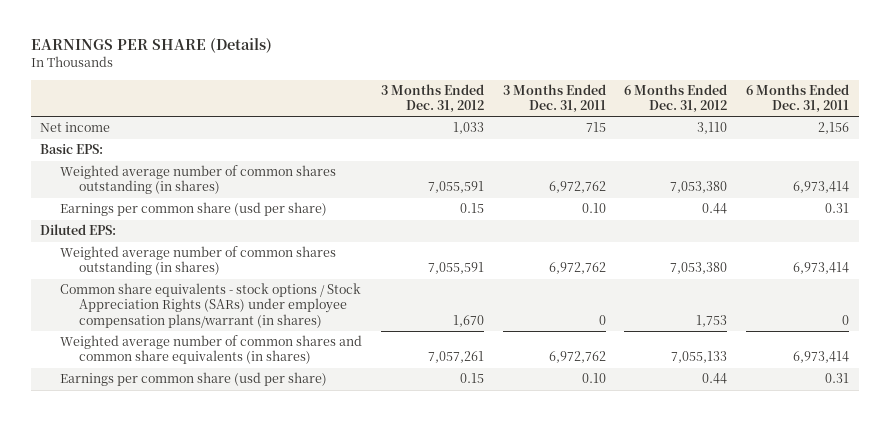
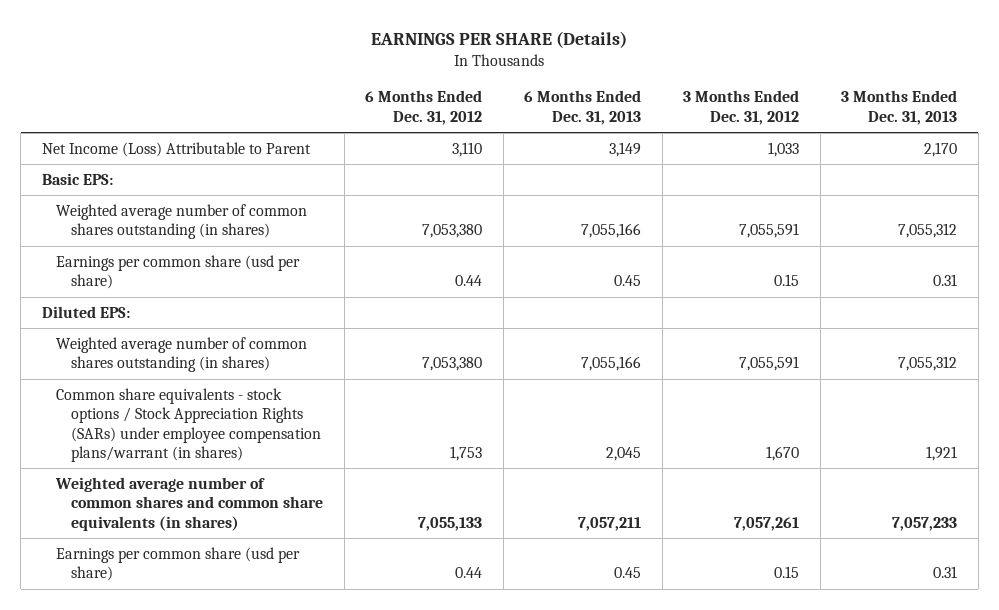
- | 3 Months Ended Dec. 31, 2012 | 3 Months Ended Dec. 31, 2011 | 6 Months Ended Dec. 31, 2012 | 6 Months Ended Dec. 31, 2011
+ | 6 Months Ended Dec. 31, 2012 | 6 Months Ended Dec. 31, 2013 | 3 Months Ended Dec. 31, 2012 | 3 Months Ended Dec. 31, 2013
- Net income | 1,033 | 715 | 3,110 | 2,156
+ Net Income (Loss) Attributable to Parent | 3,110 | 3,149 | 1,033 | 2,170

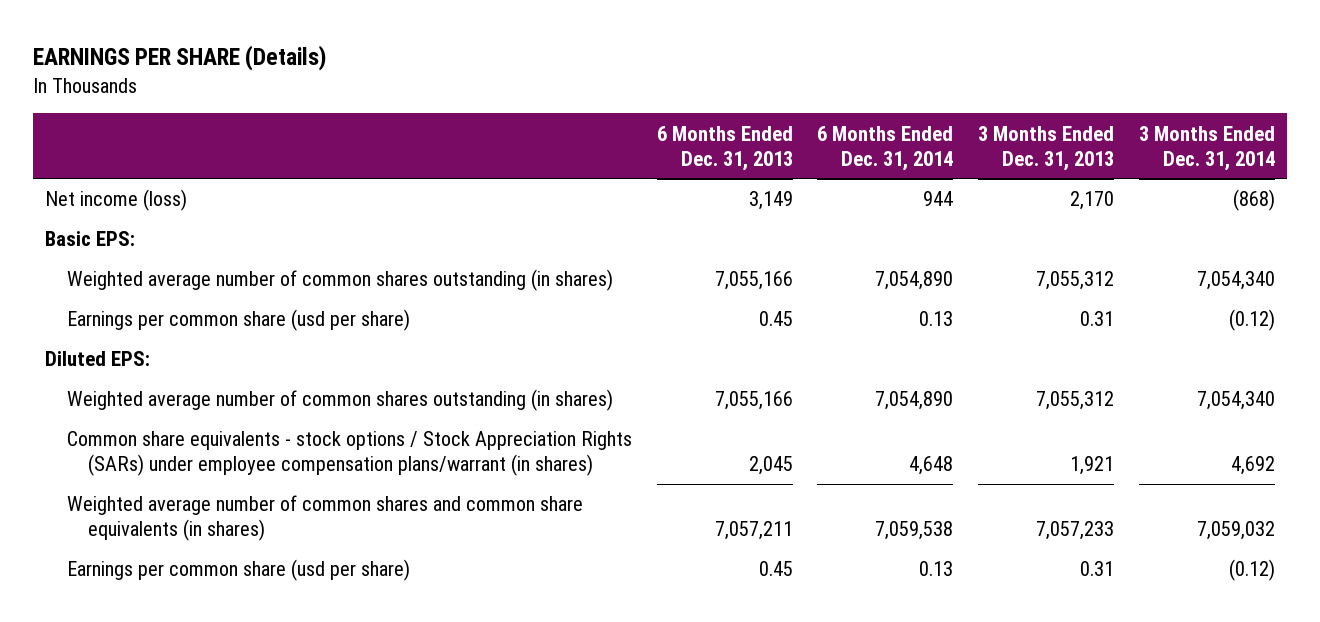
- | 6 Months Ended Dec. 31, 2012 | 6 Months Ended Dec. 31, 2013 | 3 Months Ended Dec. 31, 2012 | 3 Months Ended Dec. 31, 2013
+ | 6 Months Ended Dec. 31, 2013 | 6 Months Ended Dec. 31, 2014 | 3 Months Ended Dec. 31, 2013 | 3 Months Ended Dec. 31, 2014
- Net Income (Loss) Attributable to Parent | 3,110 | 3,149 | 1,033 | 2,170
+ Net income (loss) | 3,149 | 944 | 2,170 | (868)

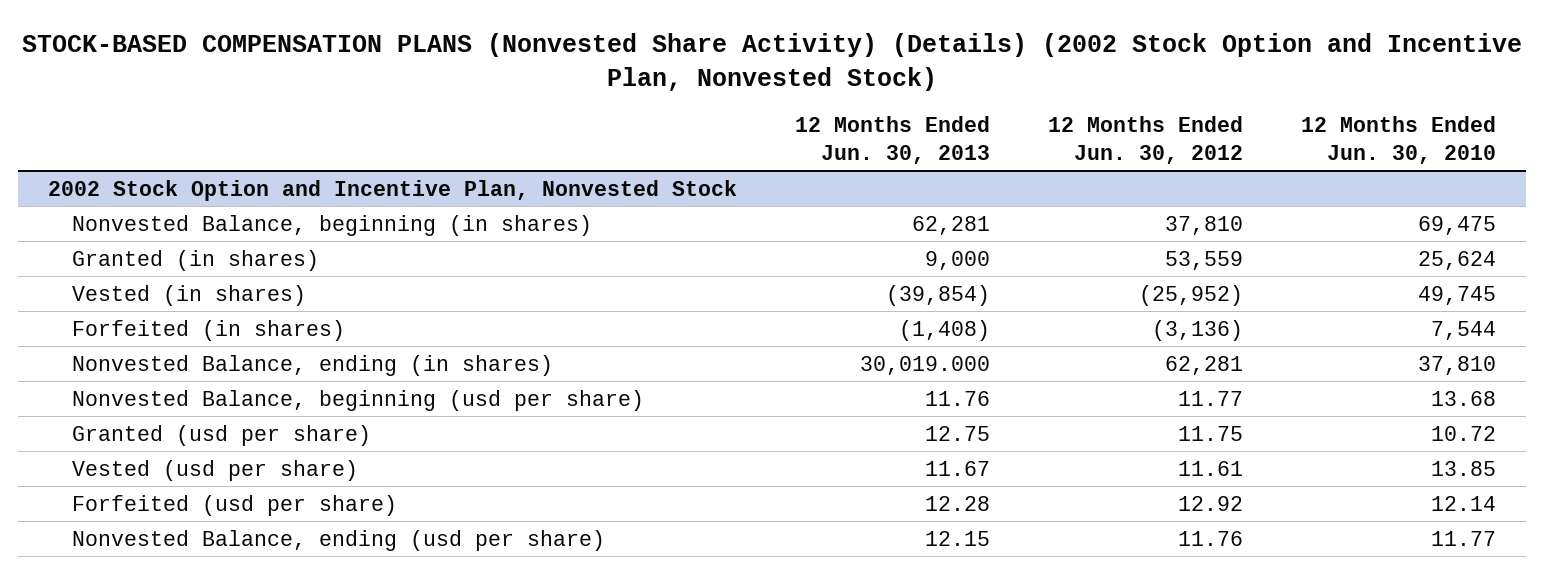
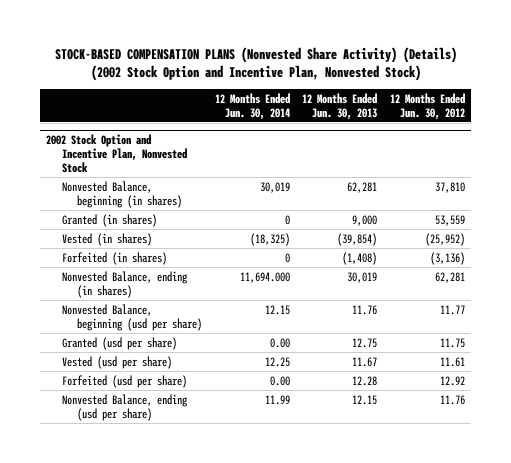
- | 12 Months Ended Jun. 30, 2013 | 12 Months Ended Jun. 30, 2012 | 12 Months Ended Jun. 30, 2010
+ | 12 Months Ended Jun. 30, 2014 | 12 Months Ended Jun. 30, 2013 | 12 Months Ended Jun. 30, 2012
@ 2002 Stock Option and Incentive Plan, Nonvested Stock
- Nonvested Balance, ending (in shares) | 30,019.000 | 62,281 | 37,810
+ Nonvested Balance, ending (in shares) | 11,694.000 | 30,019 | 62,281

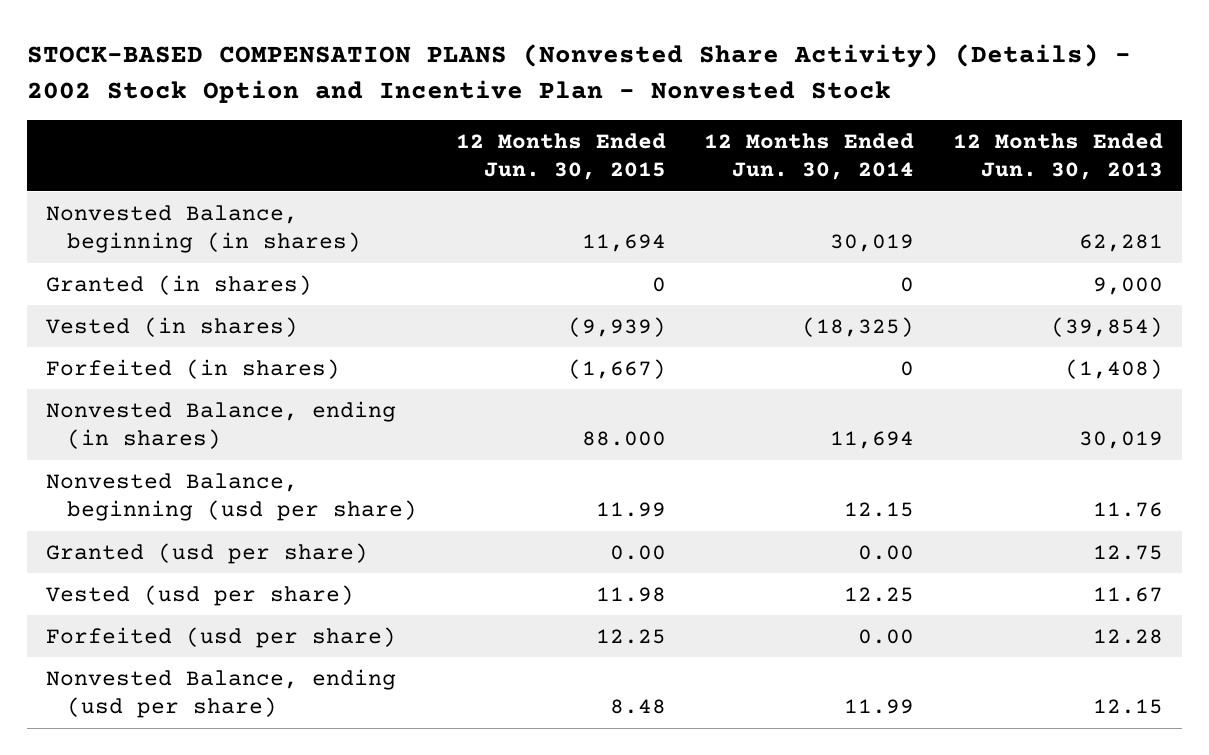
- STOCK-BASED COMPENSATION PLANS (Nonvested Share Activity) (Details) (2002 Stock Option and Incentive Plan, Nonvested Stock)
+ STOCK-BASED COMPENSATION PLANS (Nonvested Share Activity) (Details) - 2002 Stock Option and Incentive Plan - Nonvested Stock
- | 12 Months Ended Jun. 30, 2014 | 12 Months Ended Jun. 30, 2013 | 12 Months Ended Jun. 30, 2012
+ | 12 Months Ended Jun. 30, 2015 | 12 Months Ended Jun. 30, 2014 | 12 Months Ended Jun. 30, 2013
- 2002 Stock Option and Incentive Plan, Nonvested Stock
- Nonvested Balance, ending (in shares) | 11,694.000 | 30,019 | 62,281
+ Nonvested Balance, ending (in shares) | 88.000 | 11,694 | 30,019

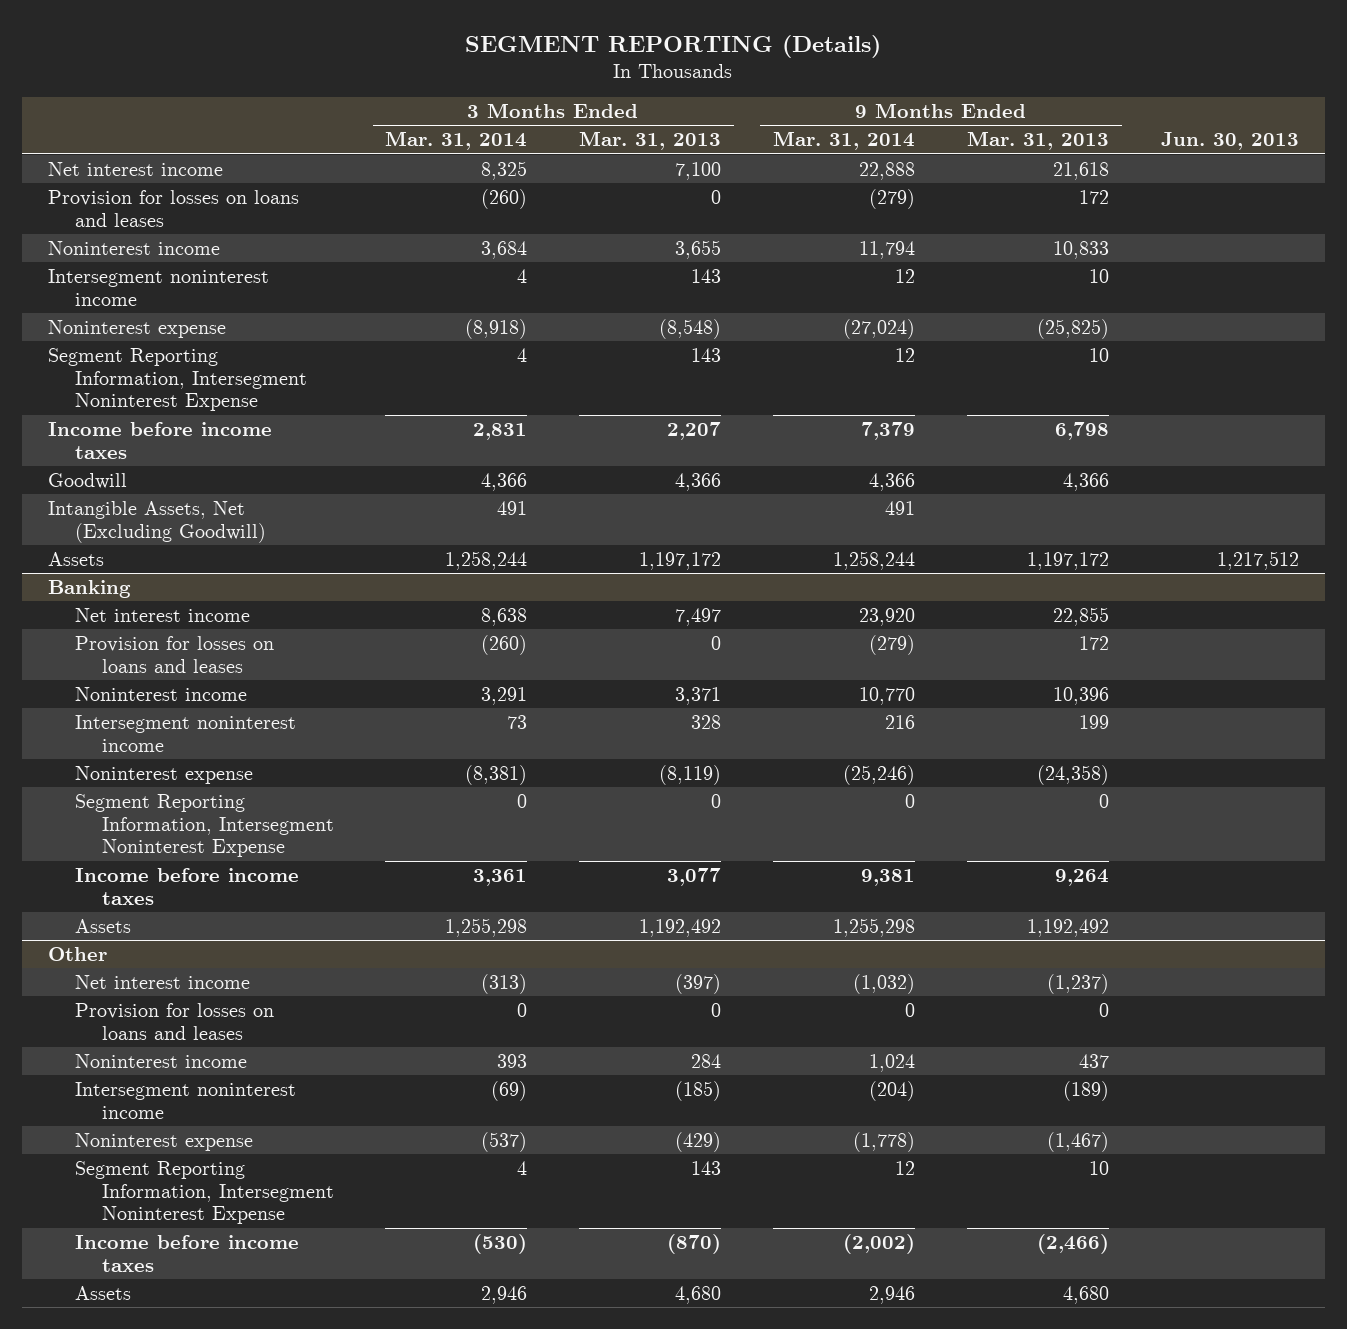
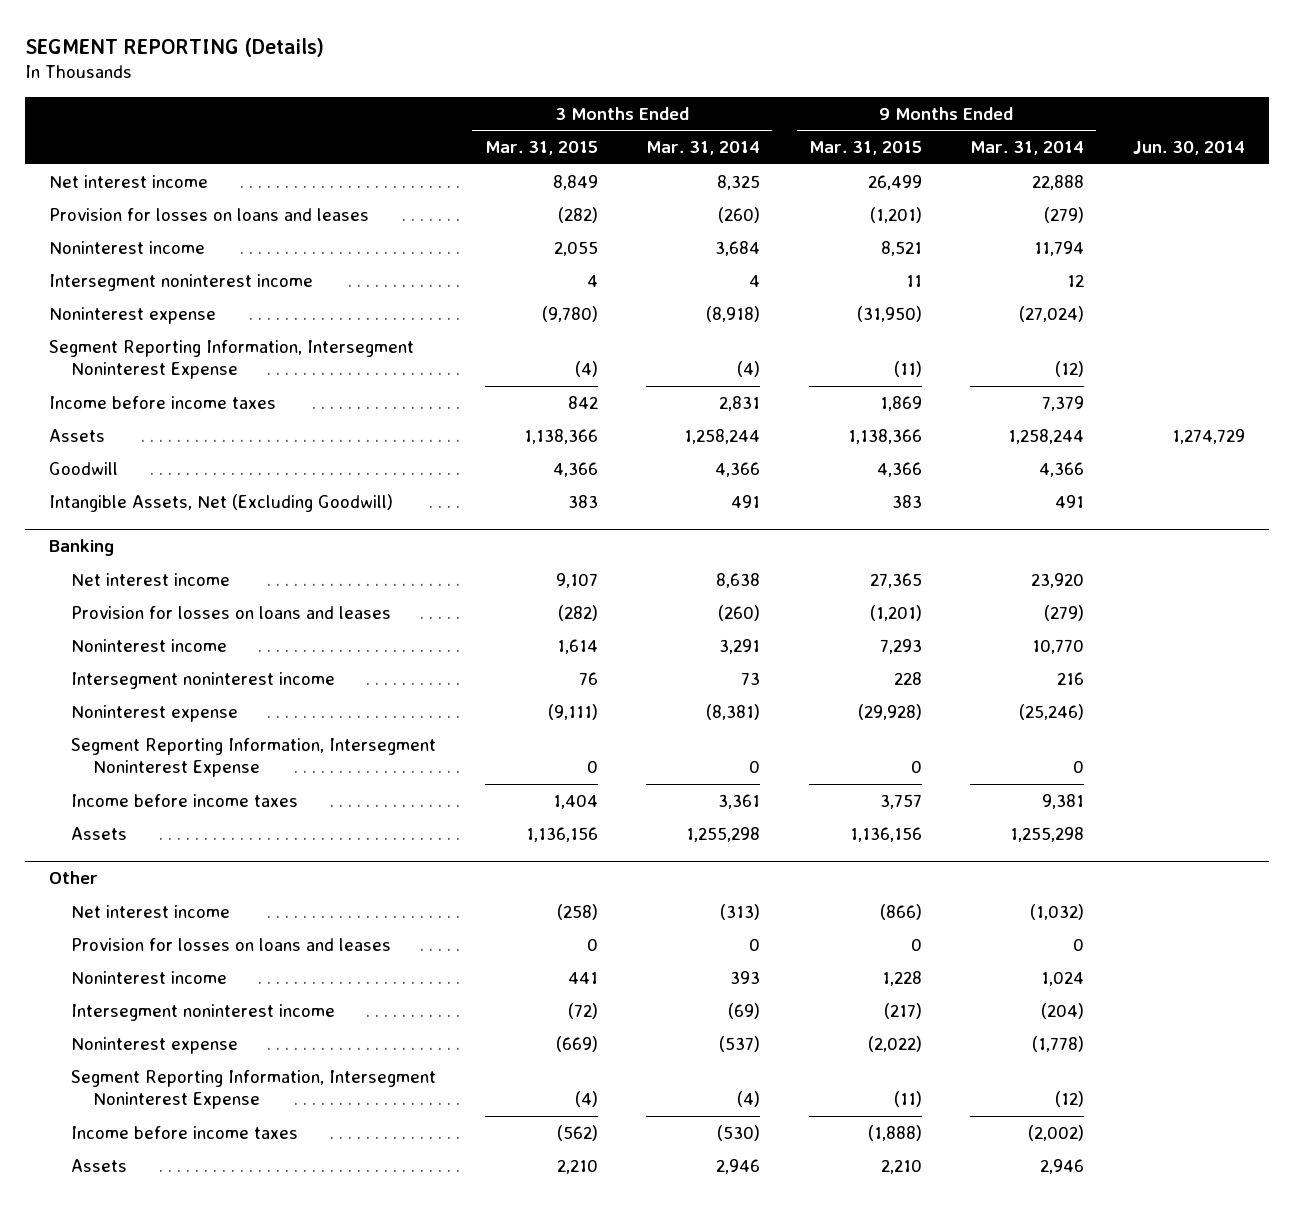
- | 3 Months Ended Mar. 31, 2014 | 3 Months Ended Mar. 31, 2013 | 9 Months Ended Mar. 31, 2014 | 9 Months Ended Mar. 31, 2013 | Jun. 30, 2013
+ | 3 Months Ended Mar. 31, 2015 | 3 Months Ended Mar. 31, 2014 | 9 Months Ended Mar. 31, 2015 | 9 Months Ended Mar. 31, 2014 | Jun. 30, 2014
- Segment Reporting Information, Intersegment Noninterest Expense | 4 | 143 | 12 | 10 |
+ Segment Reporting Information, Intersegment Noninterest Expense | (4) | (4) | (11) | (12) |
moved up: Assets | 1,138,366 | 1,258,244 | 1,138,366 | 1,258,244 | 1,274,729
@ Other
- Segment Reporting Information, Intersegment Noninterest Expense | 4 | 143 | 12 | 10 |
+ Segment Reporting Information, Intersegment Noninterest Expense | (4) | (4) | (11) | (12) |

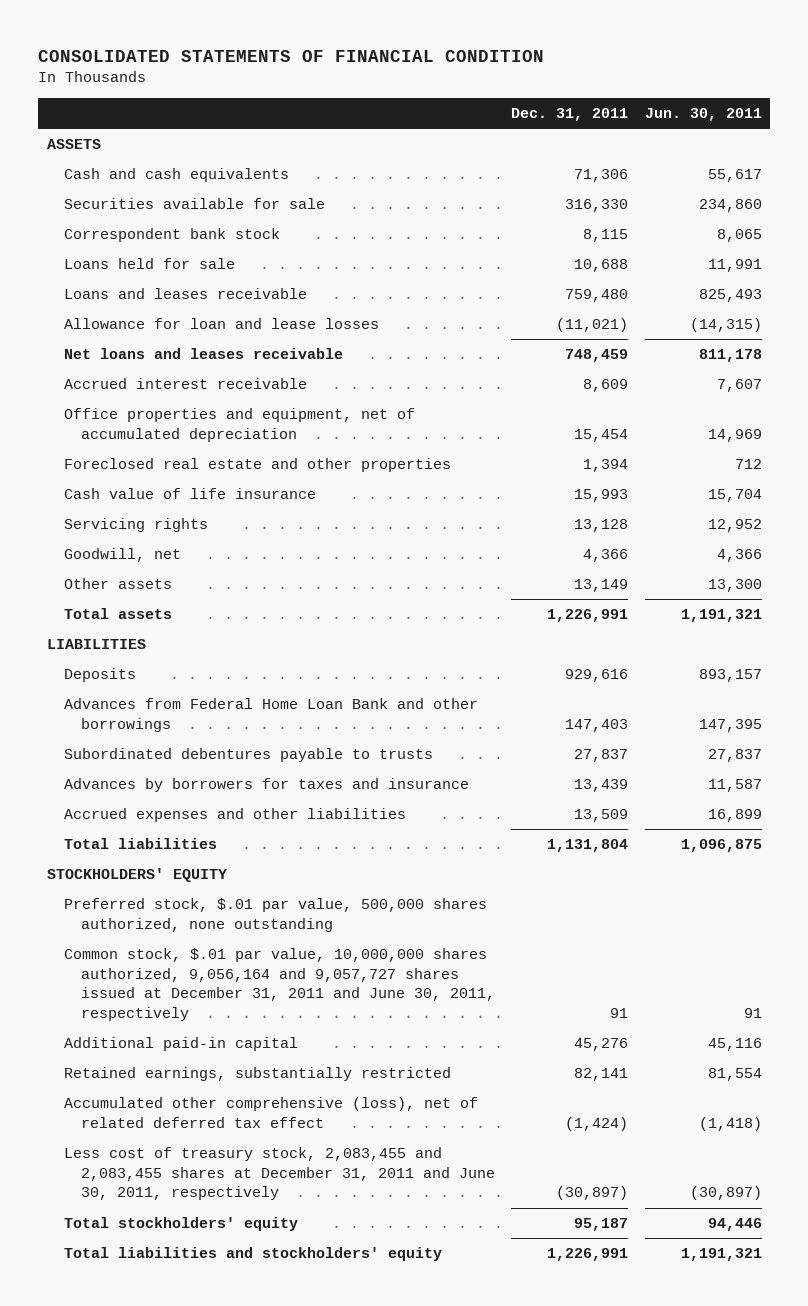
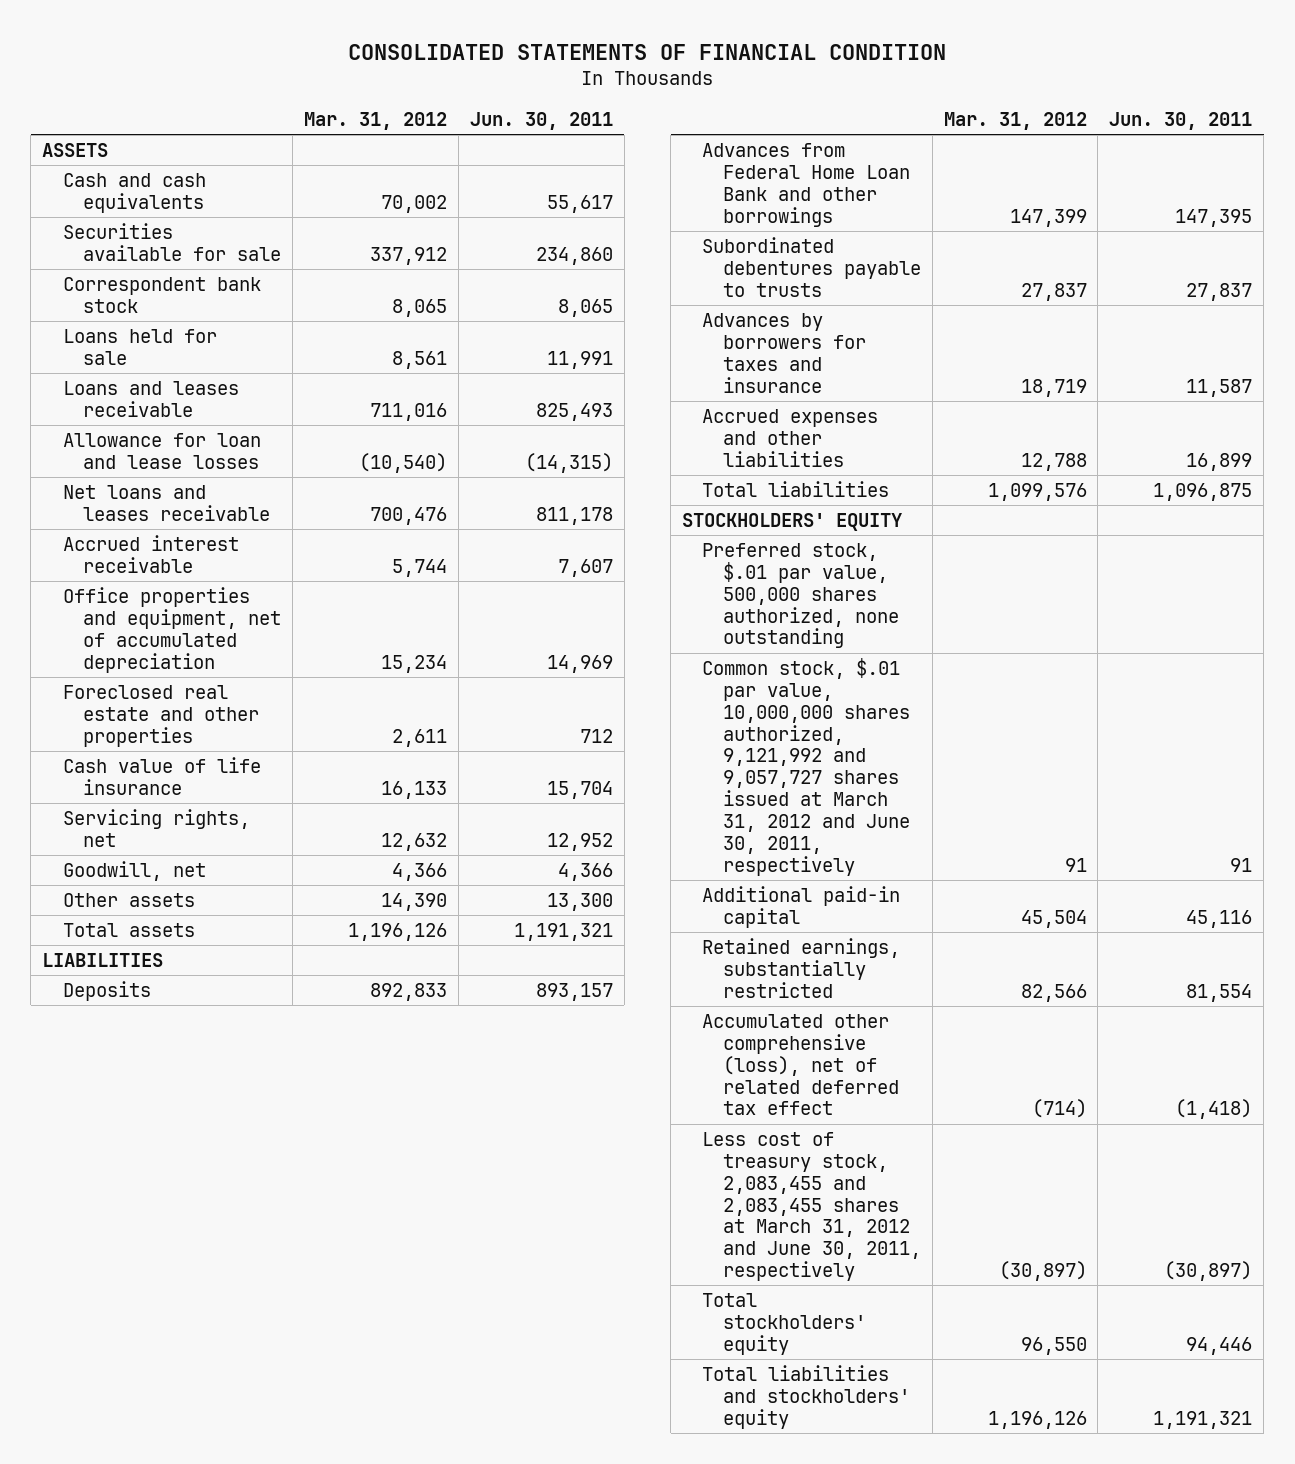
- | Dec. 31, 2011 | Jun. 30, 2011
+ | Mar. 31, 2012 | Jun. 30, 2011
- Servicing rights | 13,128 | 12,952
+ Servicing rights, net | 12,632 | 12,952
- Common stock, $.01 par value, 10,000,000 shares authorized, 9,056,164 and 9,057,727 shares issued at December 31, 2011 and June 30, 2011, respectively | 91 | 91
+ Common stock, $.01 par value, 10,000,000 shares authorized, 9,121,992 and 9,057,727 shares issued at March 31, 2012 and June 30, 2011, respectively | 91 | 91
- Less cost of treasury stock, 2,083,455 and 2,083,455 shares at December 31, 2011 and June 30, 2011, respectively | (30,897) | (30,897)
+ Less cost of treasury stock, 2,083,455 and 2,083,455 shares at March 31, 2012 and June 30, 2011, respectively | (30,897) | (30,897)

